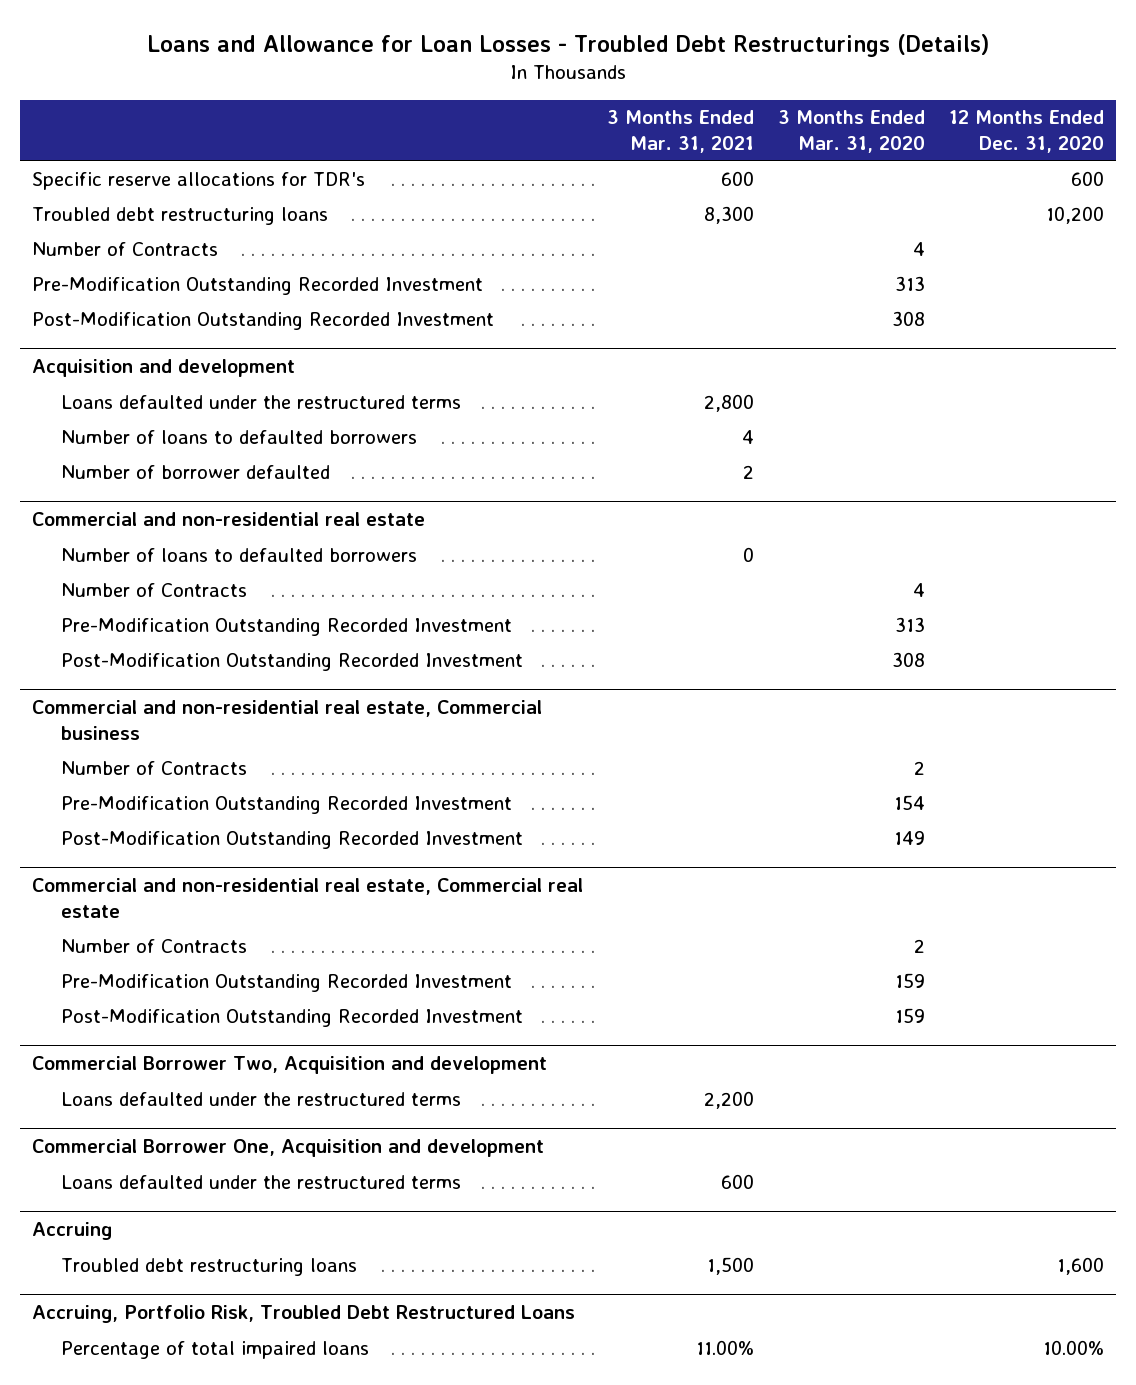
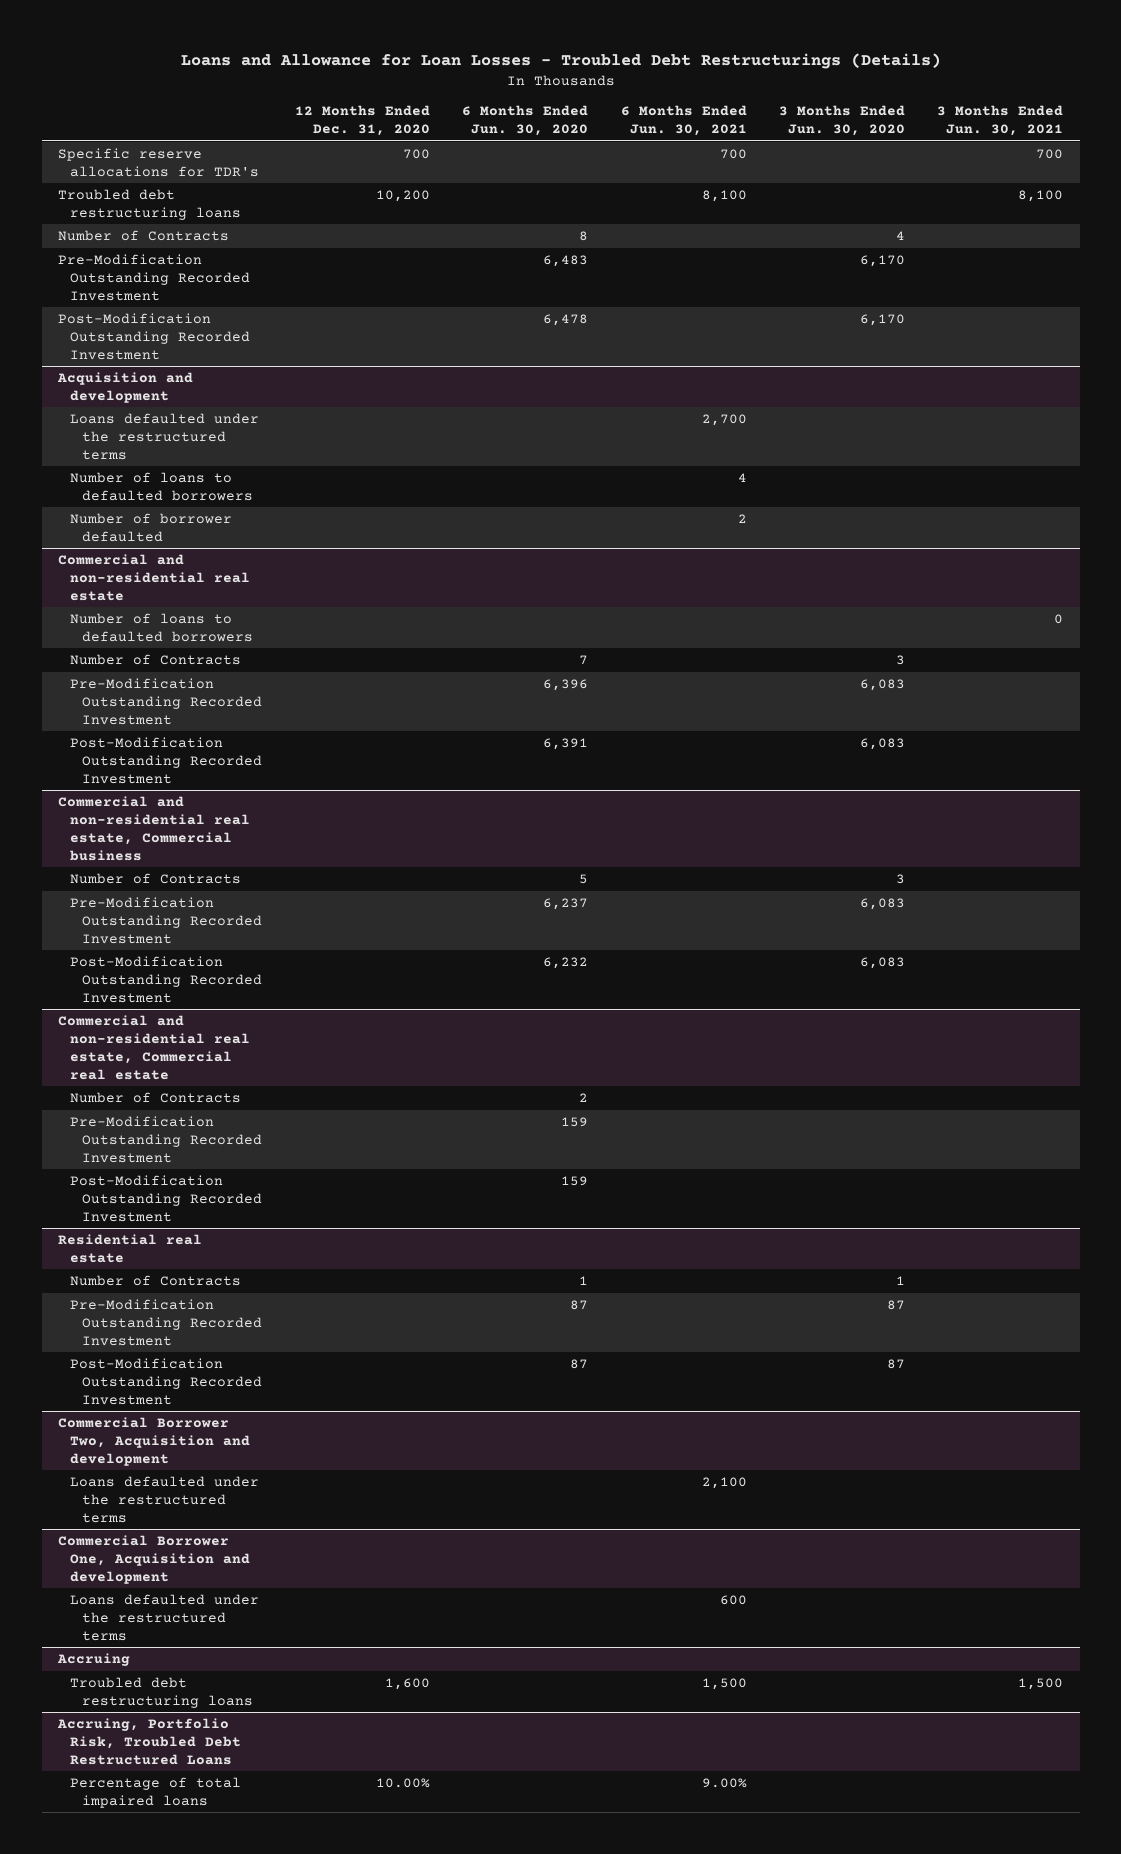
- | 3 Months Ended Mar. 31, 2021 | 3 Months Ended Mar. 31, 2020 | 12 Months Ended Dec. 31, 2020
+ | 12 Months Ended Dec. 31, 2020 | 6 Months Ended Jun. 30, 2020 | 6 Months Ended Jun. 30, 2021 | 3 Months Ended Jun. 30, 2020 | 3 Months Ended Jun. 30, 2021
- Specific reserve allocations for TDR's | 600 | | 600
+ Specific reserve allocations for TDR's | 700 | | 700 | | 700
+ Residential real estate
+ Number of Contracts | | 1 | | 1 |
+ Pre-Modification Outstanding Recorded Investment | | 87 | | 87 |
+ Post-Modification Outstanding Recorded Investment | | 87 | | 87 |

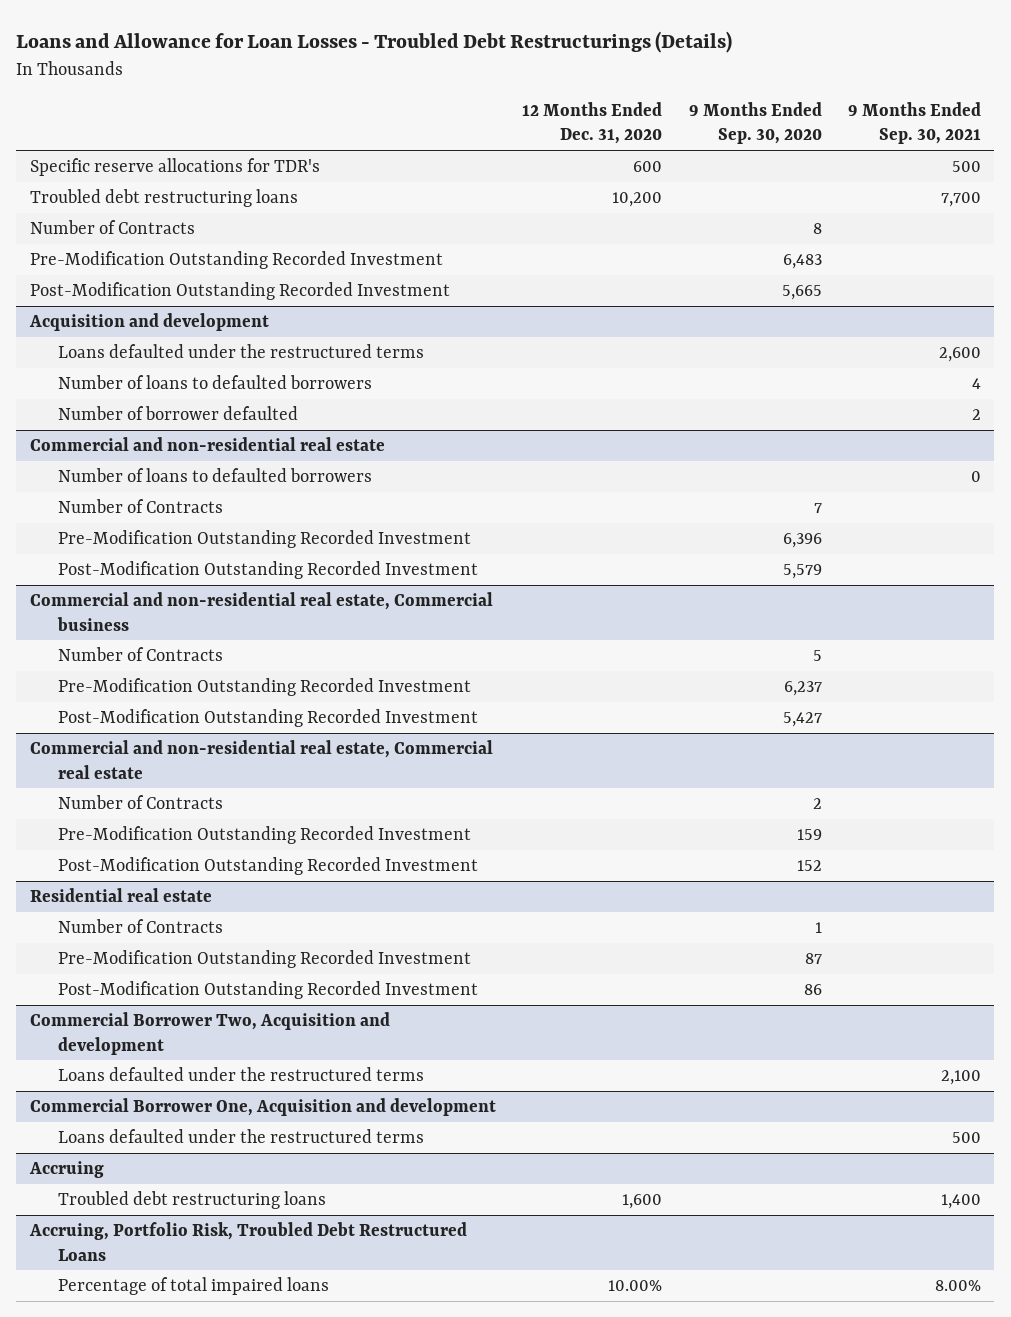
- | 12 Months Ended Dec. 31, 2020 | 6 Months Ended Jun. 30, 2020 | 6 Months Ended Jun. 30, 2021 | 3 Months Ended Jun. 30, 2020 | 3 Months Ended Jun. 30, 2021
+ | 12 Months Ended Dec. 31, 2020 | 9 Months Ended Sep. 30, 2020 | 9 Months Ended Sep. 30, 2021
- Specific reserve allocations for TDR's | 700 | | 700 | | 700
+ Specific reserve allocations for TDR's | 600 | | 500

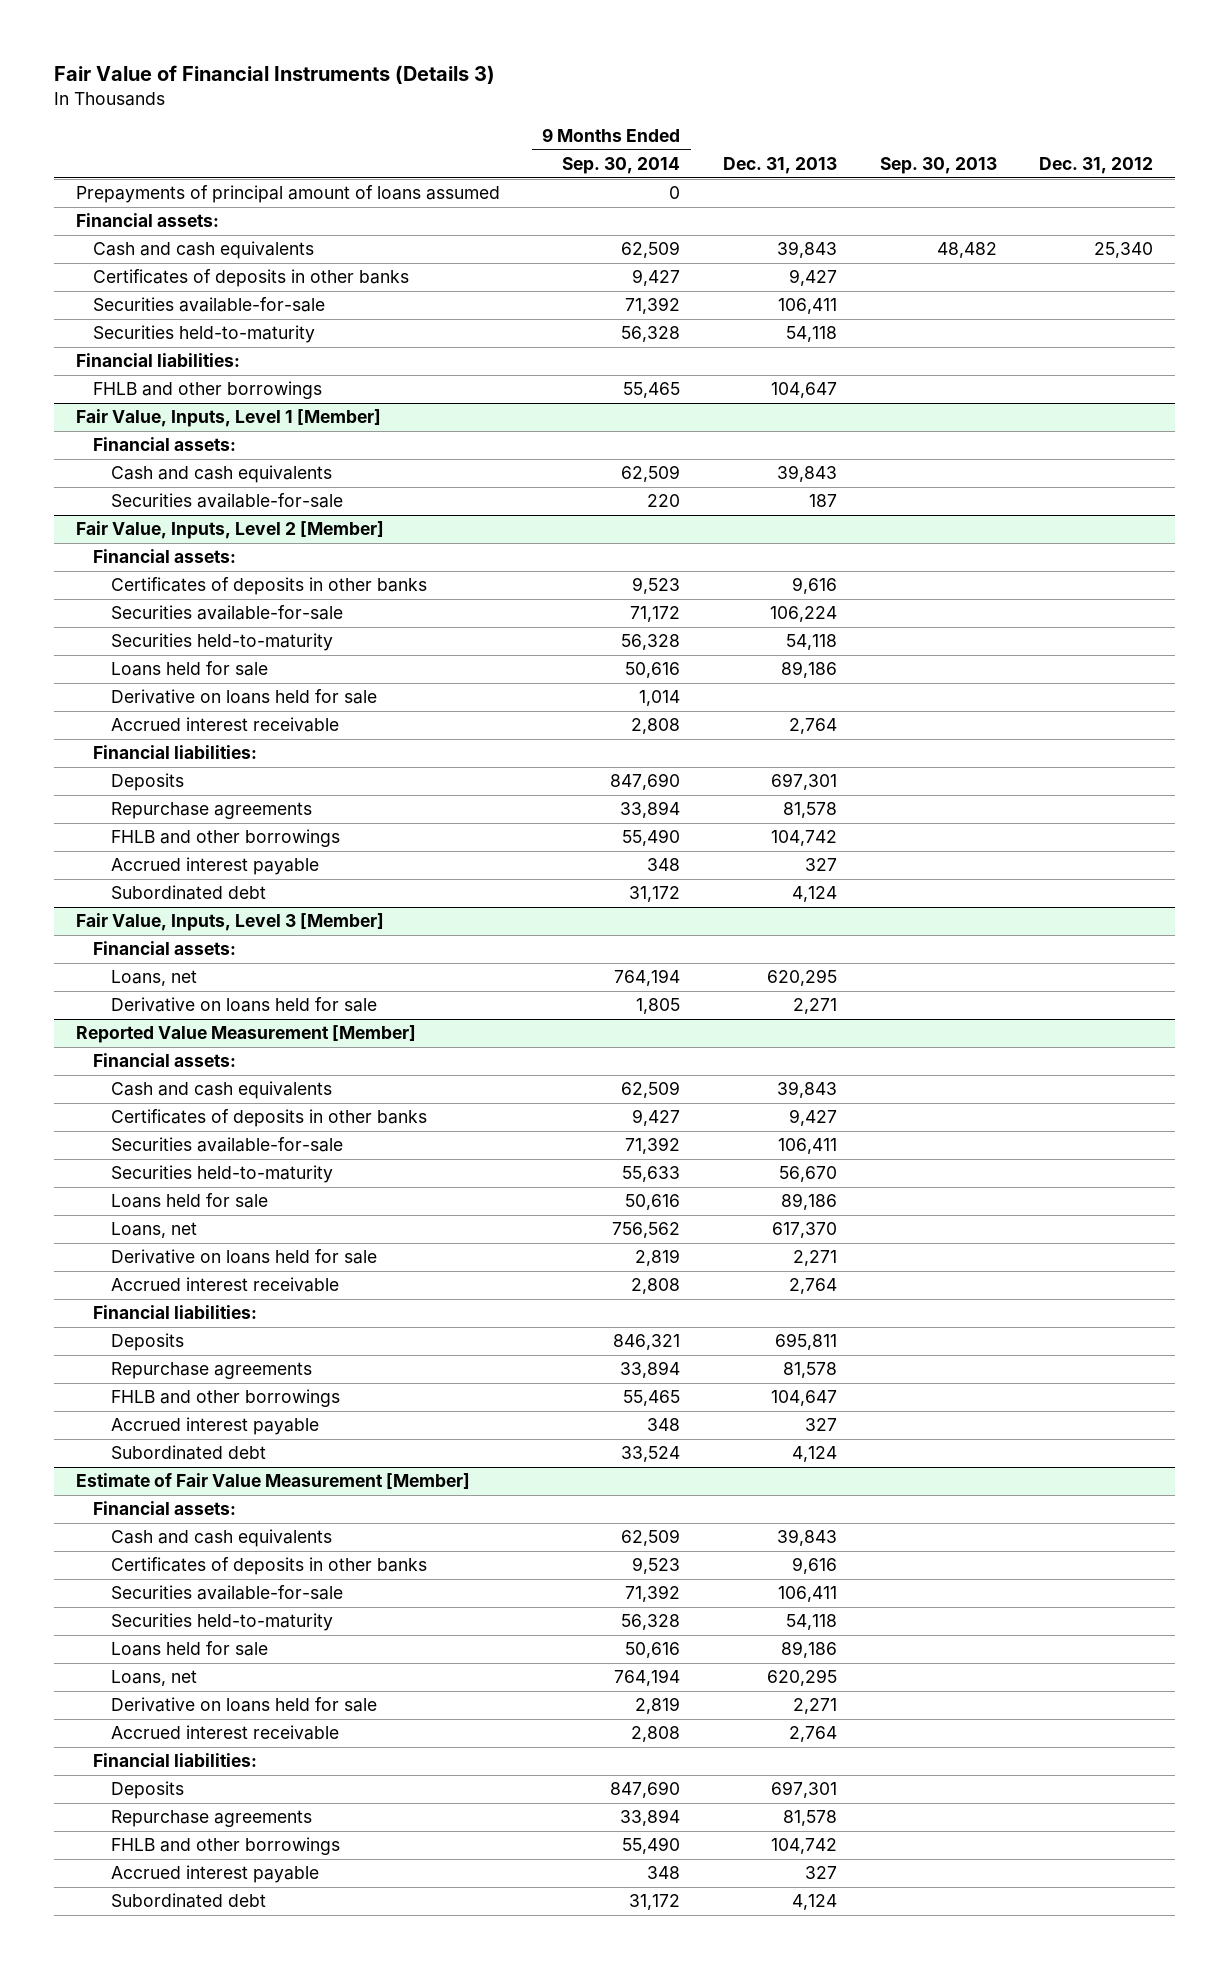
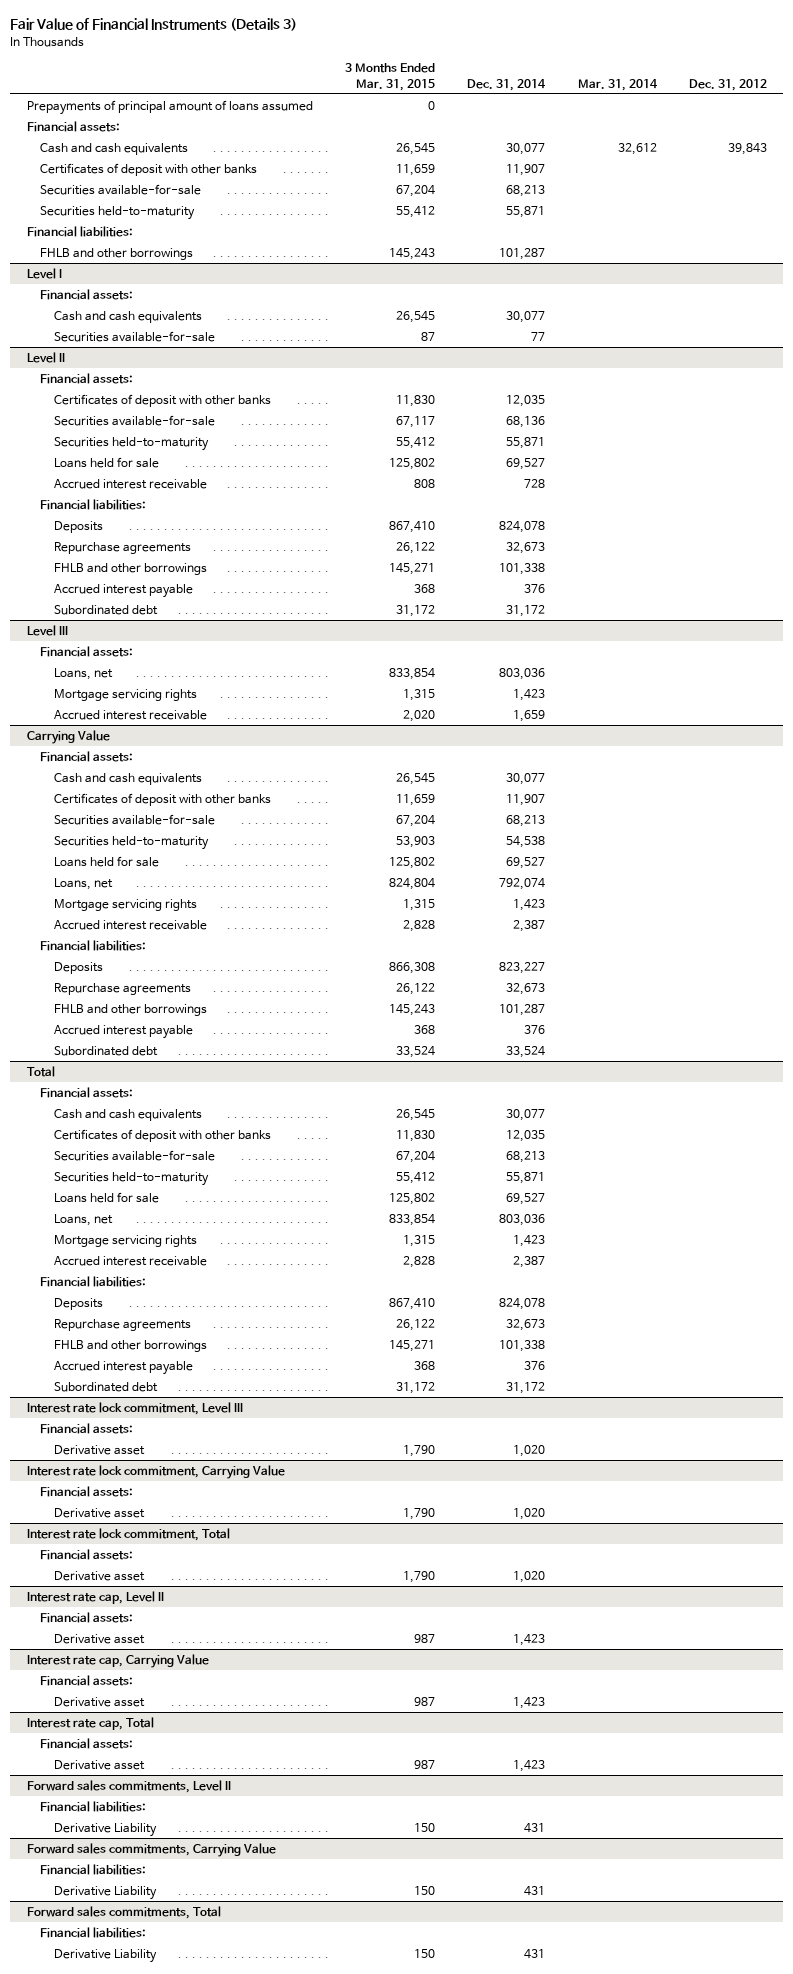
- | 9 Months Ended Sep. 30, 2014 | Dec. 31, 2013 | Sep. 30, 2013 | Dec. 31, 2012
+ | 3 Months Ended Mar. 31, 2015 | Dec. 31, 2014 | Mar. 31, 2014 | Dec. 31, 2012
- Cash and cash equivalents | 62,509 | 39,843 | 48,482 | 25,340
- Certificates of deposits in other banks | 9,427 | 9,427 | |
+ Cash and cash equivalents | 26,545 | 30,077 | 32,612 | 39,843
+ Certificates of deposit with other banks | 11,659 | 11,907 | |
- Fair Value, Inputs, Level 1 [Member]
- Financial assets:
- Cash and cash equivalents | 62,509 | 39,843 | |
- Securities available-for-sale | 220 | 187 | |
- Fair Value, Inputs, Level 2 [Member]
- Financial assets:
- Certificates of deposits in other banks | 9,523 | 9,616 | |
- Securities available-for-sale | 71,172 | 106,224 | |
- Securities held-to-maturity | 56,328 | 54,118 | |
- Loans held for sale | 50,616 | 89,186 | |
- Derivative on loans held for sale | 1,014 | | |
- Accrued interest receivable | 2,808 | 2,764 | |
- Financial liabilities:
- Deposits | 847,690 | 697,301 | |
- Repurchase agreements | 33,894 | 81,578 | |
- FHLB and other borrowings | 55,490 | 104,742 | |
- Accrued interest payable | 348 | 327 | |
- Subordinated debt | 31,172 | 4,124 | |
- Fair Value, Inputs, Level 3 [Member]
- Financial assets:
- Loans, net | 764,194 | 620,295 | |
- Derivative on loans held for sale | 1,805 | 2,271 | |
- Reported Value Measurement [Member]
- Financial assets:
- Cash and cash equivalents | 62,509 | 39,843 | |
- Certificates of deposits in other banks | 9,427 | 9,427 | |
- Securities available-for-sale | 71,392 | 106,411 | |
- Securities held-to-maturity | 55,633 | 56,670 | |
- Loans held for sale | 50,616 | 89,186 | |
- Loans, net | 756,562 | 617,370 | |
- Derivative on loans held for sale | 2,819 | 2,271 | |
- Accrued interest receivable | 2,808 | 2,764 | |
- Financial liabilities:
- Deposits | 846,321 | 695,811 | |
- Repurchase agreements | 33,894 | 81,578 | |
- FHLB and other borrowings | 55,465 | 104,647 | |
- Accrued interest payable | 348 | 327 | |
- Subordinated debt | 33,524 | 4,124 | |
- Estimate of Fair Value Measurement [Member]
- Financial assets:
- Cash and cash equivalents | 62,509 | 39,843 | |
- Certificates of deposits in other banks | 9,523 | 9,616 | |
- Securities available-for-sale | 71,392 | 106,411 | |
- Securities held-to-maturity | 56,328 | 54,118 | |
- Loans held for sale | 50,616 | 89,186 | |
- Loans, net | 764,194 | 620,295 | |
- Derivative on loans held for sale | 2,819 | 2,271 | |
- Accrued interest receivable | 2,808 | 2,764 | |
- Financial liabilities:
- Deposits | 847,690 | 697,301 | |
- Repurchase agreements | 33,894 | 81,578 | |
- FHLB and other borrowings | 55,490 | 104,742 | |
- Accrued interest payable | 348 | 327 | |
- Subordinated debt | 31,172 | 4,124 | |
+ Level I
+ Financial assets:
+ Cash and cash equivalents | 26,545 | 30,077 | |
+ Securities available-for-sale | 87 | 77 | |
+ Level II
+ Financial assets:
+ Certificates of deposit with other banks | 11,830 | 12,035 | |
+ Securities available-for-sale | 67,117 | 68,136 | |
+ Securities held-to-maturity | 55,412 | 55,871 | |
+ Loans held for sale | 125,802 | 69,527 | |
+ Accrued interest receivable | 808 | 728 | |
+ Financial liabilities:
+ Deposits | 867,410 | 824,078 | |
+ Repurchase agreements | 26,122 | 32,673 | |
+ FHLB and other borrowings | 145,271 | 101,338 | |
+ Accrued interest payable | 368 | 376 | |
+ Subordinated debt | 31,172 | 31,172 | |
+ Level III
+ Financial assets:
+ Loans, net | 833,854 | 803,036 | |
+ Mortgage servicing rights | 1,315 | 1,423 | |
+ Accrued interest receivable | 2,020 | 1,659 | |
+ Carrying Value
+ Financial assets:
+ Cash and cash equivalents | 26,545 | 30,077 | |
+ Certificates of deposit with other banks | 11,659 | 11,907 | |
+ Securities available-for-sale | 67,204 | 68,213 | |
+ Securities held-to-maturity | 53,903 | 54,538 | |
+ Loans held for sale | 125,802 | 69,527 | |
+ Loans, net | 824,804 | 792,074 | |
+ Mortgage servicing rights | 1,315 | 1,423 | |
+ Accrued interest receivable | 2,828 | 2,387 | |
+ Financial liabilities:
+ Deposits | 866,308 | 823,227 | |
+ Repurchase agreements | 26,122 | 32,673 | |
+ FHLB and other borrowings | 145,243 | 101,287 | |
+ Accrued interest payable | 368 | 376 | |
+ Subordinated debt | 33,524 | 33,524 | |
+ Total
+ Financial assets:
+ Cash and cash equivalents | 26,545 | 30,077 | |
+ Certificates of deposit with other banks | 11,830 | 12,035 | |
+ Securities available-for-sale | 67,204 | 68,213 | |
+ Securities held-to-maturity | 55,412 | 55,871 | |
+ Loans held for sale | 125,802 | 69,527 | |
+ Loans, net | 833,854 | 803,036 | |
+ Mortgage servicing rights | 1,315 | 1,423 | |
+ Accrued interest receivable | 2,828 | 2,387 | |
+ Financial liabilities:
+ Deposits | 867,410 | 824,078 | |
+ Repurchase agreements | 26,122 | 32,673 | |
+ FHLB and other borrowings | 145,271 | 101,338 | |
+ Accrued interest payable | 368 | 376 | |
+ Subordinated debt | 31,172 | 31,172 | |
+ Interest rate lock commitment, Level III
+ Financial assets:
+ Derivative asset | 1,790 | 1,020 | |
+ Interest rate lock commitment, Carrying Value
+ Financial assets:
+ Derivative asset | 1,790 | 1,020 | |
+ Interest rate lock commitment, Total
+ Financial assets:
+ Derivative asset | 1,790 | 1,020 | |
+ Interest rate cap, Level II
+ Financial assets:
+ Derivative asset | 987 | 1,423 | |
+ Interest rate cap, Carrying Value
+ Financial assets:
+ Derivative asset | 987 | 1,423 | |
+ Interest rate cap, Total
+ Financial assets:
+ Derivative asset | 987 | 1,423 | |
+ Forward sales commitments, Level II
+ Financial liabilities:
+ Derivative Liability | 150 | 431 | |
+ Forward sales commitments, Carrying Value
+ Financial liabilities:
+ Derivative Liability | 150 | 431 | |
+ Forward sales commitments, Total
+ Financial liabilities:
+ Derivative Liability | 150 | 431 | |

